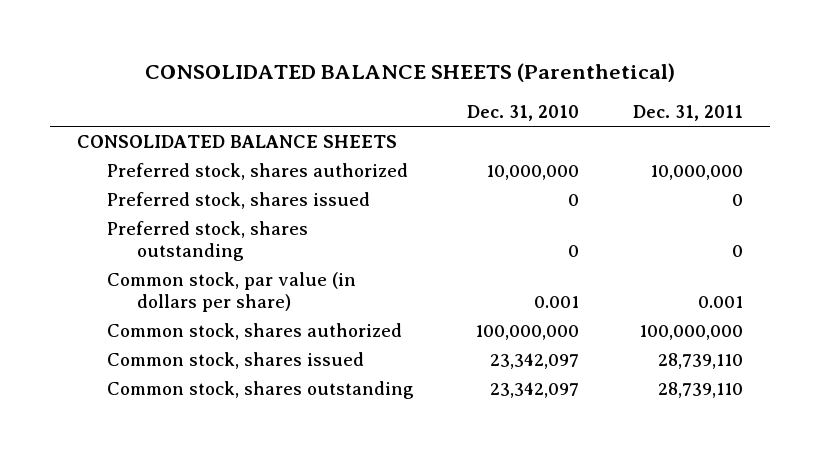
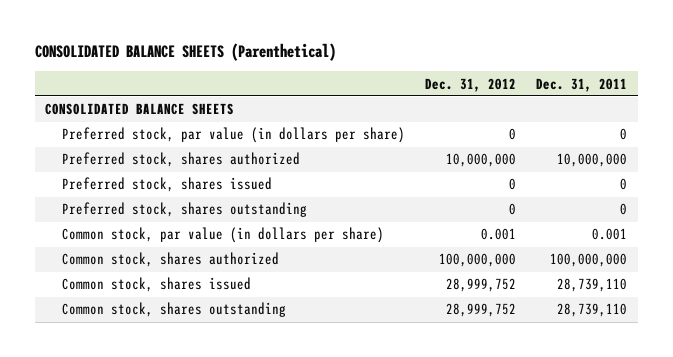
- | Dec. 31, 2010 | Dec. 31, 2011
+ | Dec. 31, 2012 | Dec. 31, 2011
+ Preferred stock, par value (in dollars per share) | 0 | 0

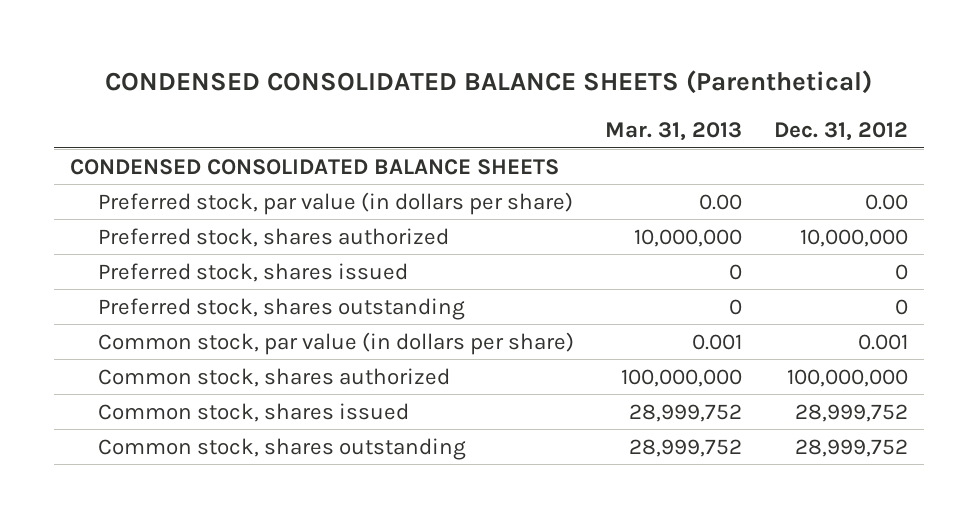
- CONSOLIDATED BALANCE SHEETS (Parenthetical)
+ CONDENSED CONSOLIDATED BALANCE SHEETS (Parenthetical)
- | Dec. 31, 2012 | Dec. 31, 2011
+ | Mar. 31, 2013 | Dec. 31, 2012
- CONSOLIDATED BALANCE SHEETS
- Preferred stock, par value (in dollars per share) | 0 | 0
+ CONDENSED CONSOLIDATED BALANCE SHEETS
+ Preferred stock, par value (in dollars per share) | 0.00 | 0.00

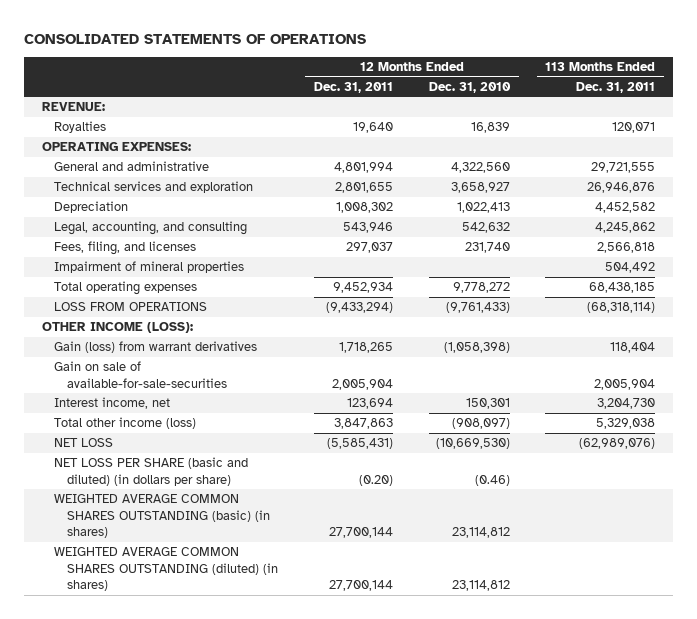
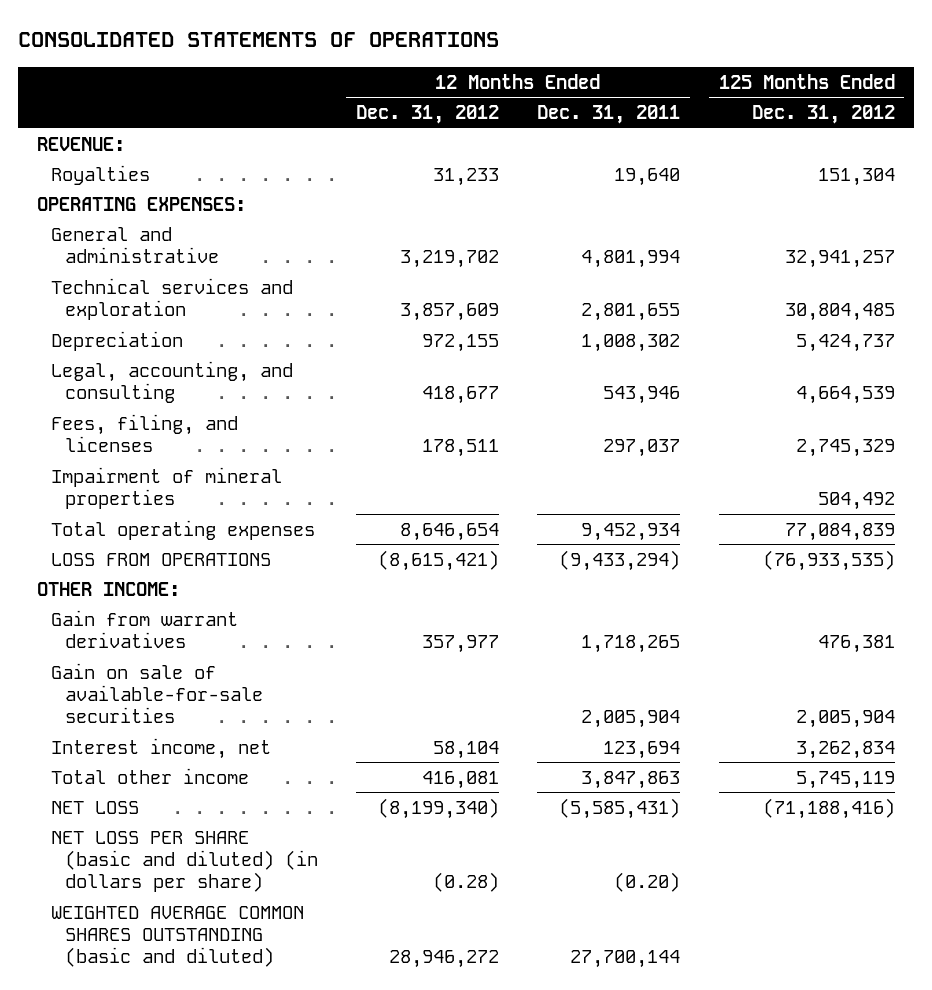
- | 12 Months Ended Dec. 31, 2011 | 12 Months Ended Dec. 31, 2010 | 113 Months Ended Dec. 31, 2011
+ | 12 Months Ended Dec. 31, 2012 | 12 Months Ended Dec. 31, 2011 | 125 Months Ended Dec. 31, 2012
- OTHER INCOME (LOSS):
- Gain (loss) from warrant derivatives | 1,718,265 | (1,058,398) | 118,404
- Gain on sale of available-for-sale-securities | 2,005,904 | | 2,005,904
+ OTHER INCOME:
+ Gain from warrant derivatives | 357,977 | 1,718,265 | 476,381
+ Gain on sale of available-for-sale securities | | 2,005,904 | 2,005,904
- Total other income (loss) | 3,847,863 | (908,097) | 5,329,038
+ Total other income | 416,081 | 3,847,863 | 5,745,119
- WEIGHTED AVERAGE COMMON SHARES OUTSTANDING (basic) (in shares) | 27,700,144 | 23,114,812 |
- WEIGHTED AVERAGE COMMON SHARES OUTSTANDING (diluted) (in shares) | 27,700,144 | 23,114,812 |
+ WEIGHTED AVERAGE COMMON SHARES OUTSTANDING (basic and diluted) | 28,946,272 | 27,700,144 |

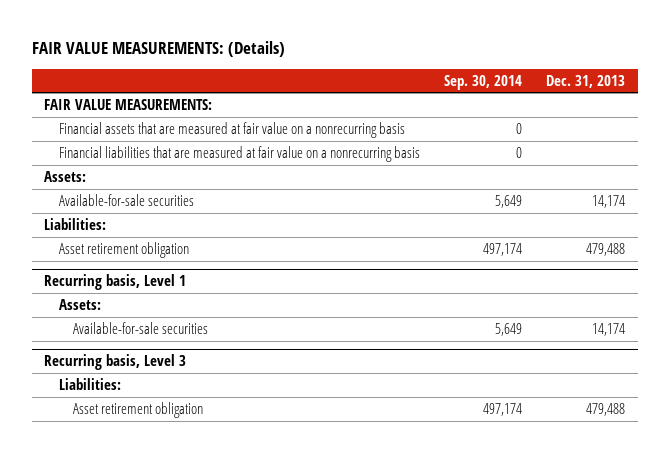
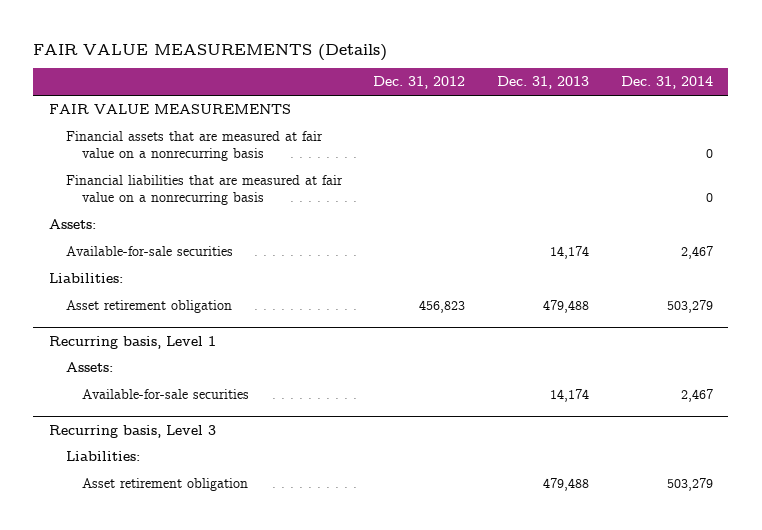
- FAIR VALUE MEASUREMENTS: (Details)
+ FAIR VALUE MEASUREMENTS (Details)
- | Sep. 30, 2014 | Dec. 31, 2013
+ | Dec. 31, 2012 | Dec. 31, 2013 | Dec. 31, 2014
- FAIR VALUE MEASUREMENTS:
+ FAIR VALUE MEASUREMENTS

